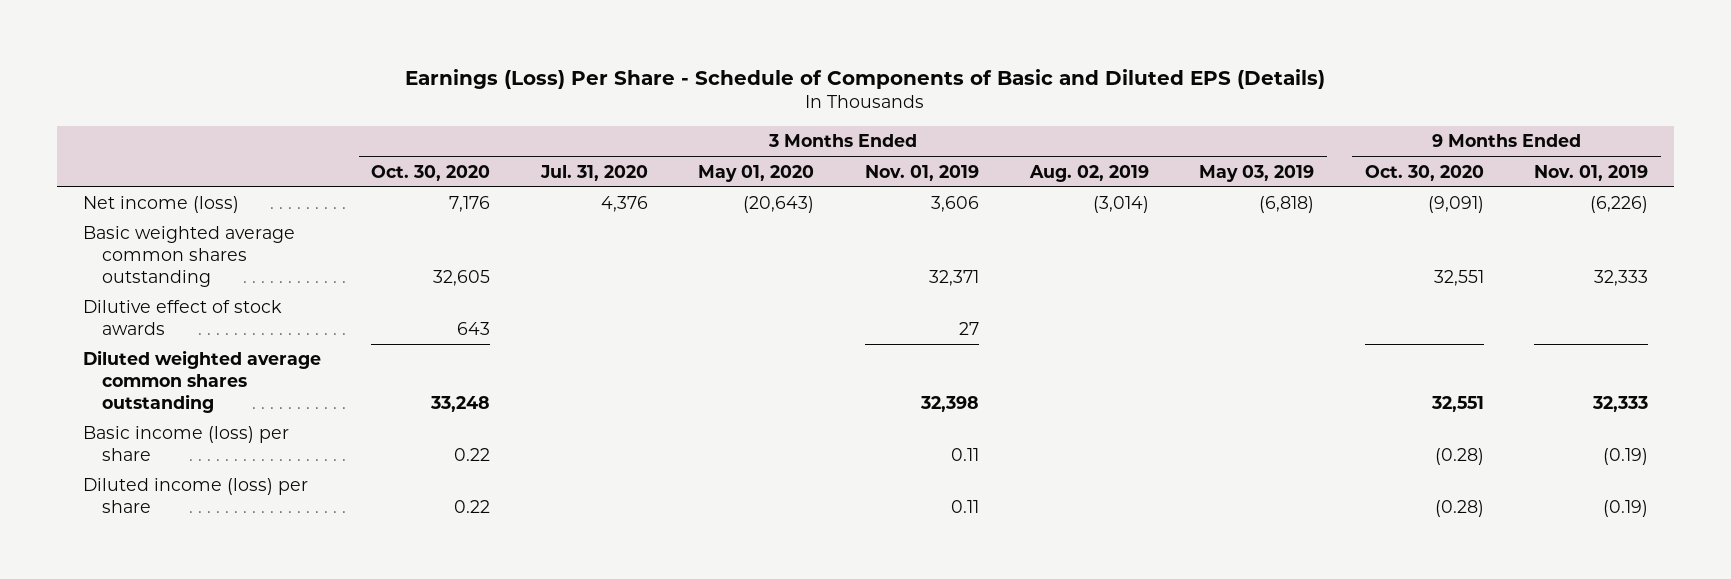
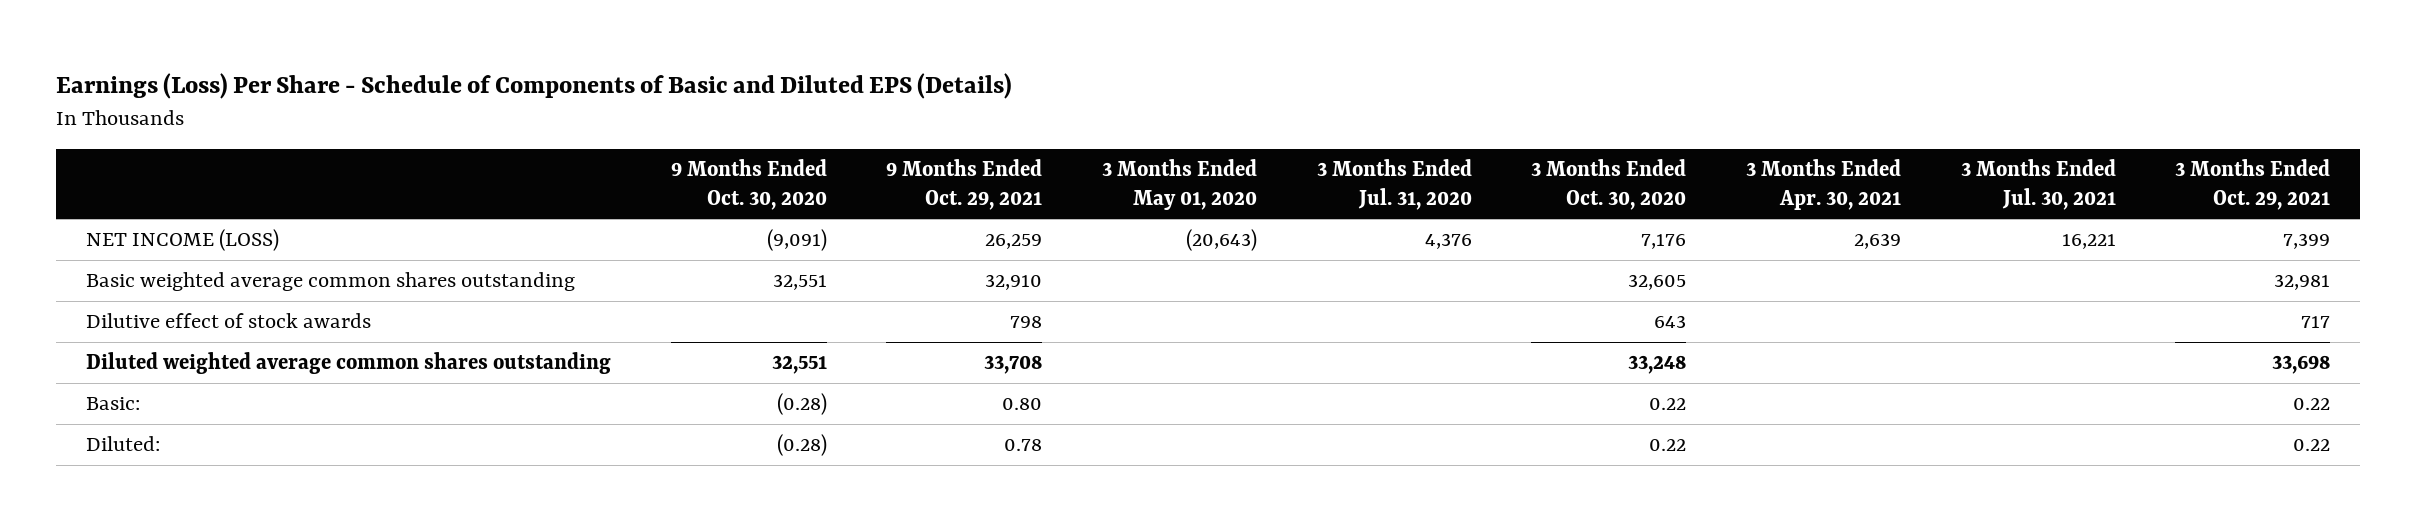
- | 3 Months Ended Oct. 30, 2020 | 3 Months Ended Jul. 31, 2020 | 3 Months Ended May 01, 2020 | 3 Months Ended Nov. 01, 2019 | 3 Months Ended Aug. 02, 2019 | 3 Months Ended May 03, 2019 | 9 Months Ended Oct. 30, 2020 | 9 Months Ended Nov. 01, 2019
+ | 9 Months Ended Oct. 30, 2020 | 9 Months Ended Oct. 29, 2021 | 3 Months Ended May 01, 2020 | 3 Months Ended Jul. 31, 2020 | 3 Months Ended Oct. 30, 2020 | 3 Months Ended Apr. 30, 2021 | 3 Months Ended Jul. 30, 2021 | 3 Months Ended Oct. 29, 2021
- Net income (loss) | 7,176 | 4,376 | (20,643) | 3,606 | (3,014) | (6,818) | (9,091) | (6,226)
+ NET INCOME (LOSS) | (9,091) | 26,259 | (20,643) | 4,376 | 7,176 | 2,639 | 16,221 | 7,399
- Basic income (loss) per share | 0.22 | | | 0.11 | | | (0.28) | (0.19)
- Diluted income (loss) per share | 0.22 | | | 0.11 | | | (0.28) | (0.19)
+ Basic: | (0.28) | 0.80 | | | 0.22 | | | 0.22
+ Diluted: | (0.28) | 0.78 | | | 0.22 | | | 0.22

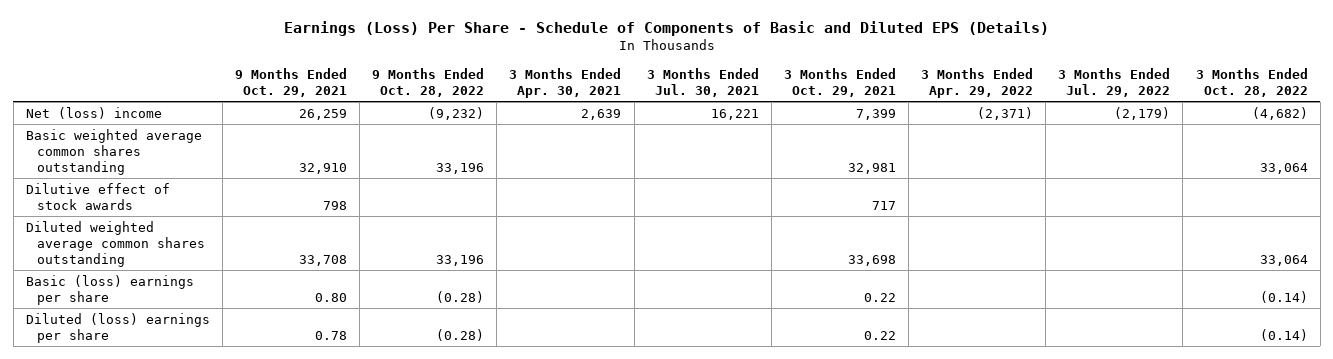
- | 9 Months Ended Oct. 30, 2020 | 9 Months Ended Oct. 29, 2021 | 3 Months Ended May 01, 2020 | 3 Months Ended Jul. 31, 2020 | 3 Months Ended Oct. 30, 2020 | 3 Months Ended Apr. 30, 2021 | 3 Months Ended Jul. 30, 2021 | 3 Months Ended Oct. 29, 2021
+ | 9 Months Ended Oct. 29, 2021 | 9 Months Ended Oct. 28, 2022 | 3 Months Ended Apr. 30, 2021 | 3 Months Ended Jul. 30, 2021 | 3 Months Ended Oct. 29, 2021 | 3 Months Ended Apr. 29, 2022 | 3 Months Ended Jul. 29, 2022 | 3 Months Ended Oct. 28, 2022
- NET INCOME (LOSS) | (9,091) | 26,259 | (20,643) | 4,376 | 7,176 | 2,639 | 16,221 | 7,399
+ Net (loss) income | 26,259 | (9,232) | 2,639 | 16,221 | 7,399 | (2,371) | (2,179) | (4,682)
- Basic: | (0.28) | 0.80 | | | 0.22 | | | 0.22
- Diluted: | (0.28) | 0.78 | | | 0.22 | | | 0.22
+ Basic (loss) earnings per share | 0.80 | (0.28) | | | 0.22 | | | (0.14)
+ Diluted (loss) earnings per share | 0.78 | (0.28) | | | 0.22 | | | (0.14)

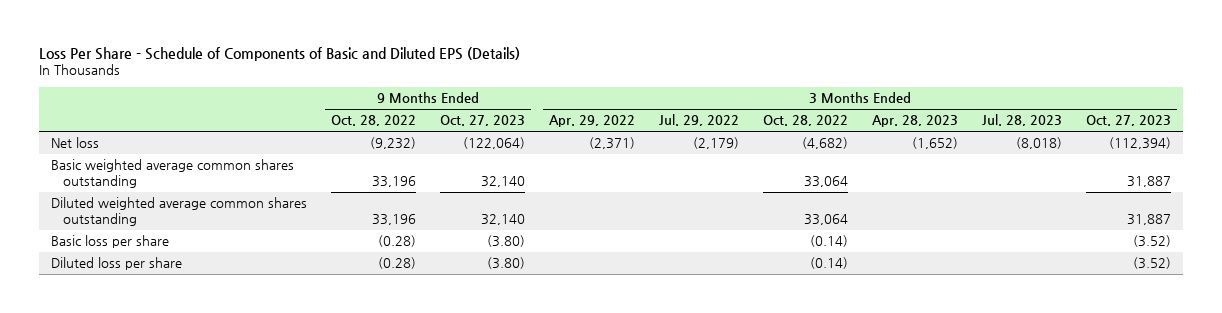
- Earnings (Loss) Per Share - Schedule of Components of Basic and Diluted EPS (Details)
+ Loss Per Share - Schedule of Components of Basic and Diluted EPS (Details)
- | 9 Months Ended Oct. 29, 2021 | 9 Months Ended Oct. 28, 2022 | 3 Months Ended Apr. 30, 2021 | 3 Months Ended Jul. 30, 2021 | 3 Months Ended Oct. 29, 2021 | 3 Months Ended Apr. 29, 2022 | 3 Months Ended Jul. 29, 2022 | 3 Months Ended Oct. 28, 2022
+ | 9 Months Ended Oct. 28, 2022 | 9 Months Ended Oct. 27, 2023 | 3 Months Ended Apr. 29, 2022 | 3 Months Ended Jul. 29, 2022 | 3 Months Ended Oct. 28, 2022 | 3 Months Ended Apr. 28, 2023 | 3 Months Ended Jul. 28, 2023 | 3 Months Ended Oct. 27, 2023
- Net (loss) income | 26,259 | (9,232) | 2,639 | 16,221 | 7,399 | (2,371) | (2,179) | (4,682)
+ Net loss | (9,232) | (122,064) | (2,371) | (2,179) | (4,682) | (1,652) | (8,018) | (112,394)
- Dilutive effect of stock awards | 798 | | | | 717 | | |
- Basic (loss) earnings per share | 0.80 | (0.28) | | | 0.22 | | | (0.14)
- Diluted (loss) earnings per share | 0.78 | (0.28) | | | 0.22 | | | (0.14)
+ Basic loss per share | (0.28) | (3.80) | | | (0.14) | | | (3.52)
+ Diluted loss per share | (0.28) | (3.80) | | | (0.14) | | | (3.52)

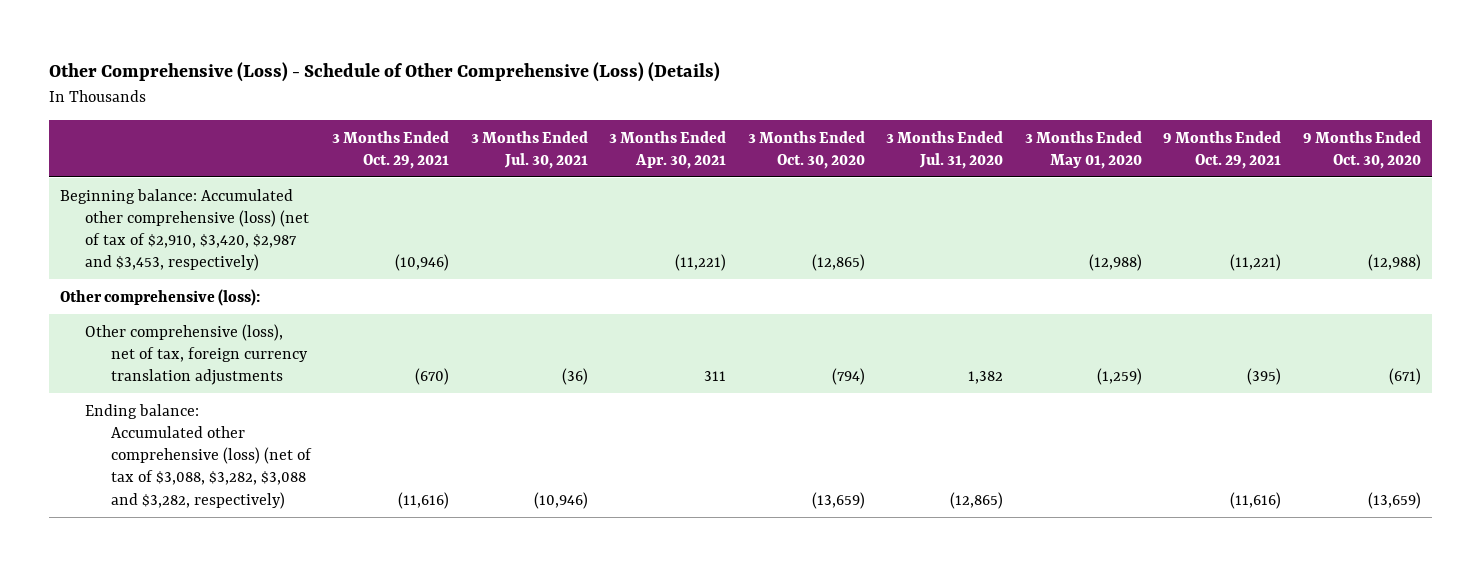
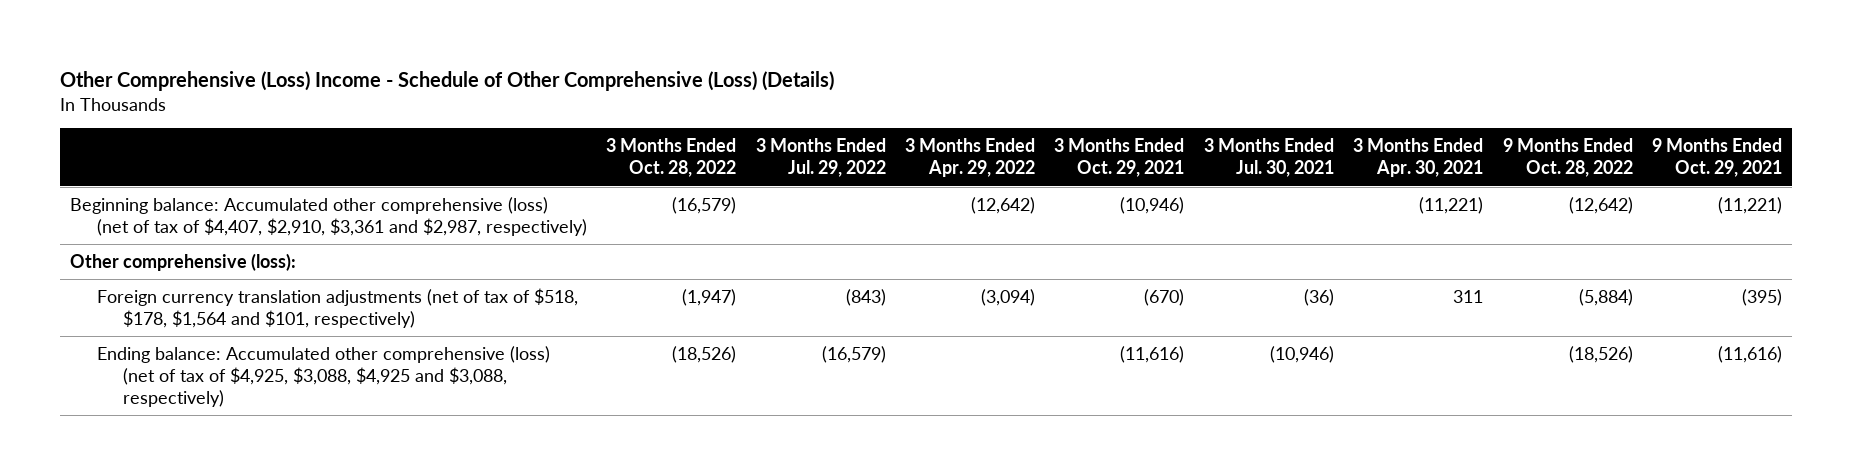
- Other Comprehensive (Loss) - Schedule of Other Comprehensive (Loss) (Details)
+ Other Comprehensive (Loss) Income - Schedule of Other Comprehensive (Loss) (Details)
- | 3 Months Ended Oct. 29, 2021 | 3 Months Ended Jul. 30, 2021 | 3 Months Ended Apr. 30, 2021 | 3 Months Ended Oct. 30, 2020 | 3 Months Ended Jul. 31, 2020 | 3 Months Ended May 01, 2020 | 9 Months Ended Oct. 29, 2021 | 9 Months Ended Oct. 30, 2020
+ | 3 Months Ended Oct. 28, 2022 | 3 Months Ended Jul. 29, 2022 | 3 Months Ended Apr. 29, 2022 | 3 Months Ended Oct. 29, 2021 | 3 Months Ended Jul. 30, 2021 | 3 Months Ended Apr. 30, 2021 | 9 Months Ended Oct. 28, 2022 | 9 Months Ended Oct. 29, 2021
- Beginning balance: Accumulated other comprehensive (loss) (net of tax of $2,910, $3,420, $2,987 and $3,453, respectively) | (10,946) | | (11,221) | (12,865) | | (12,988) | (11,221) | (12,988)
+ Beginning balance: Accumulated other comprehensive (loss) (net of tax of $4,407, $2,910, $3,361 and $2,987, respectively) | (16,579) | | (12,642) | (10,946) | | (11,221) | (12,642) | (11,221)
- Other comprehensive (loss), net of tax, foreign currency translation adjustments | (670) | (36) | 311 | (794) | 1,382 | (1,259) | (395) | (671)
- Ending balance: Accumulated other comprehensive (loss) (net of tax of $3,088, $3,282, $3,088 and $3,282, respectively) | (11,616) | (10,946) | | (13,659) | (12,865) | | (11,616) | (13,659)
+ Foreign currency translation adjustments (net of tax of $518, $178, $1,564 and $101, respectively) | (1,947) | (843) | (3,094) | (670) | (36) | 311 | (5,884) | (395)
+ Ending balance: Accumulated other comprehensive (loss) (net of tax of $4,925, $3,088, $4,925 and $3,088, respectively) | (18,526) | (16,579) | | (11,616) | (10,946) | | (18,526) | (11,616)

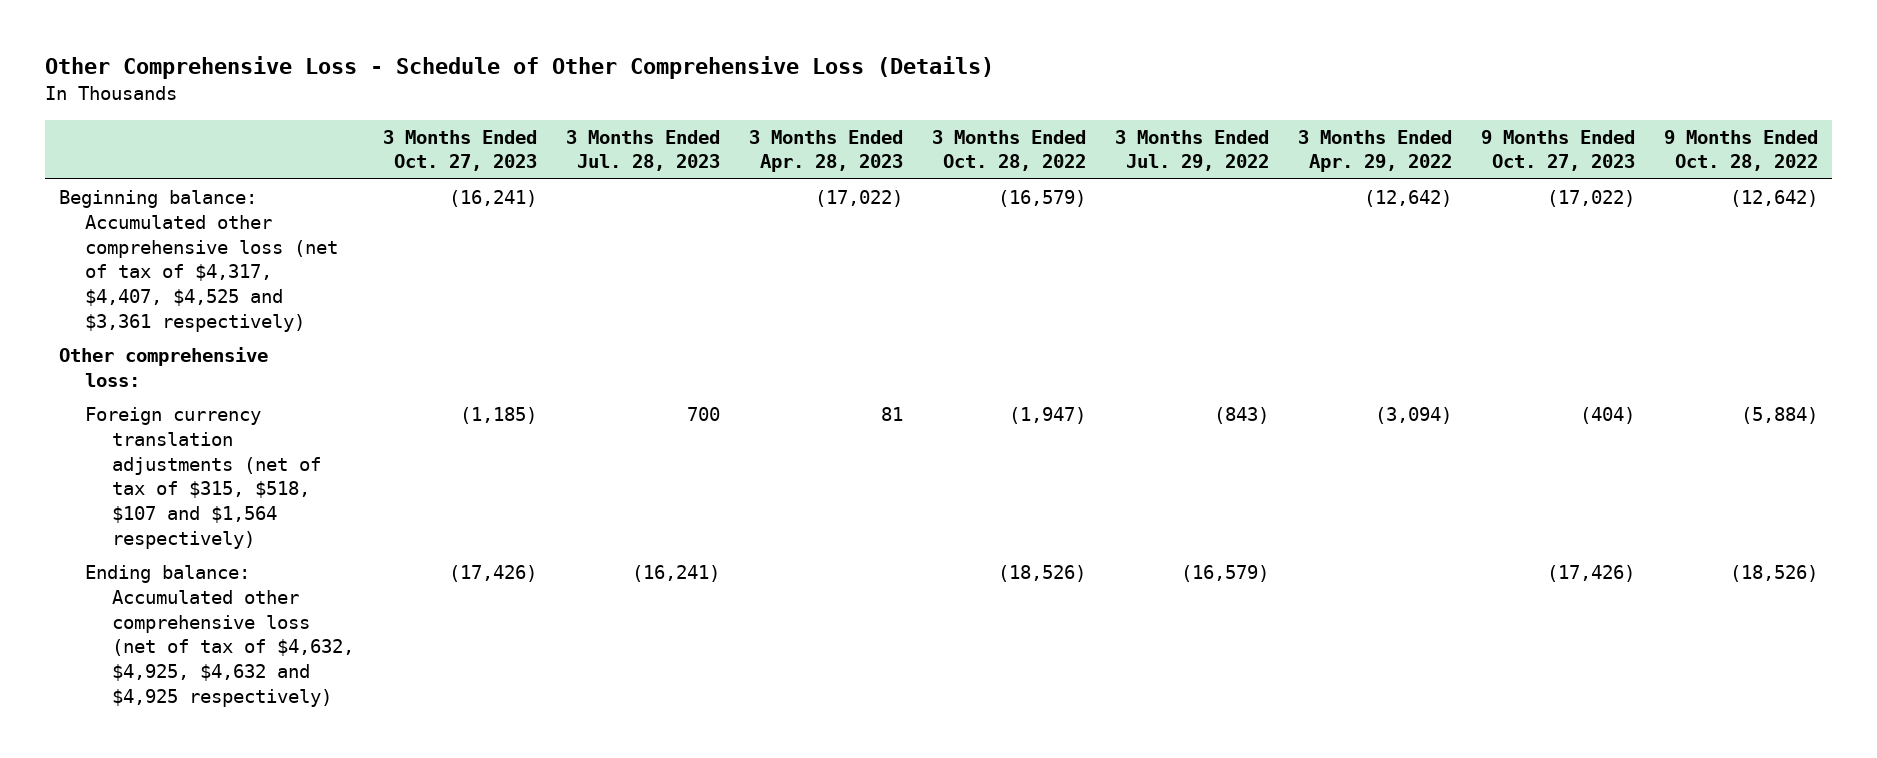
- Other Comprehensive (Loss) Income - Schedule of Other Comprehensive (Loss) (Details)
+ Other Comprehensive Loss - Schedule of Other Comprehensive Loss (Details)
- | 3 Months Ended Oct. 28, 2022 | 3 Months Ended Jul. 29, 2022 | 3 Months Ended Apr. 29, 2022 | 3 Months Ended Oct. 29, 2021 | 3 Months Ended Jul. 30, 2021 | 3 Months Ended Apr. 30, 2021 | 9 Months Ended Oct. 28, 2022 | 9 Months Ended Oct. 29, 2021
+ | 3 Months Ended Oct. 27, 2023 | 3 Months Ended Jul. 28, 2023 | 3 Months Ended Apr. 28, 2023 | 3 Months Ended Oct. 28, 2022 | 3 Months Ended Jul. 29, 2022 | 3 Months Ended Apr. 29, 2022 | 9 Months Ended Oct. 27, 2023 | 9 Months Ended Oct. 28, 2022
- Beginning balance: Accumulated other comprehensive (loss) (net of tax of $4,407, $2,910, $3,361 and $2,987, respectively) | (16,579) | | (12,642) | (10,946) | | (11,221) | (12,642) | (11,221)
- Other comprehensive (loss):
- Foreign currency translation adjustments (net of tax of $518, $178, $1,564 and $101, respectively) | (1,947) | (843) | (3,094) | (670) | (36) | 311 | (5,884) | (395)
- Ending balance: Accumulated other comprehensive (loss) (net of tax of $4,925, $3,088, $4,925 and $3,088, respectively) | (18,526) | (16,579) | | (11,616) | (10,946) | | (18,526) | (11,616)
+ Beginning balance: Accumulated other comprehensive loss (net of tax of $4,317, $4,407, $4,525 and $3,361 respectively) | (16,241) | | (17,022) | (16,579) | | (12,642) | (17,022) | (12,642)
+ Other comprehensive loss:
+ Foreign currency translation adjustments (net of tax of $315, $518, $107 and $1,564 respectively) | (1,185) | 700 | 81 | (1,947) | (843) | (3,094) | (404) | (5,884)
+ Ending balance: Accumulated other comprehensive loss (net of tax of $4,632, $4,925, $4,632 and $4,925 respectively) | (17,426) | (16,241) | | (18,526) | (16,579) | | (17,426) | (18,526)

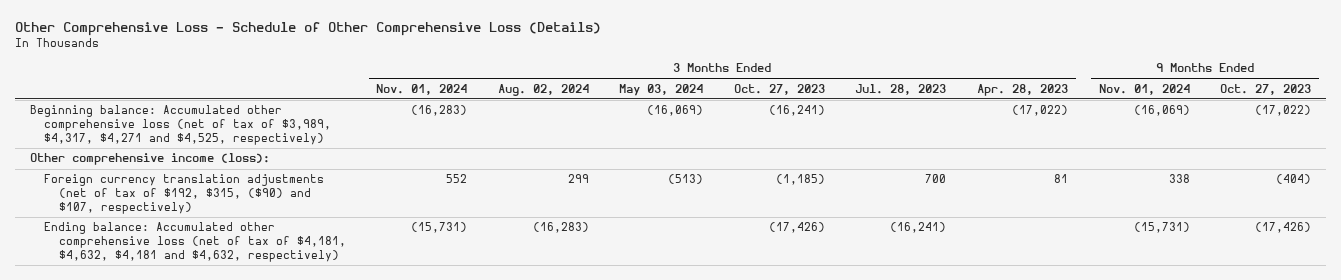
- | 3 Months Ended Oct. 27, 2023 | 3 Months Ended Jul. 28, 2023 | 3 Months Ended Apr. 28, 2023 | 3 Months Ended Oct. 28, 2022 | 3 Months Ended Jul. 29, 2022 | 3 Months Ended Apr. 29, 2022 | 9 Months Ended Oct. 27, 2023 | 9 Months Ended Oct. 28, 2022
+ | 3 Months Ended Nov. 01, 2024 | 3 Months Ended Aug. 02, 2024 | 3 Months Ended May 03, 2024 | 3 Months Ended Oct. 27, 2023 | 3 Months Ended Jul. 28, 2023 | 3 Months Ended Apr. 28, 2023 | 9 Months Ended Nov. 01, 2024 | 9 Months Ended Oct. 27, 2023
- Beginning balance: Accumulated other comprehensive loss (net of tax of $4,317, $4,407, $4,525 and $3,361 respectively) | (16,241) | | (17,022) | (16,579) | | (12,642) | (17,022) | (12,642)
- Other comprehensive loss:
- Foreign currency translation adjustments (net of tax of $315, $518, $107 and $1,564 respectively) | (1,185) | 700 | 81 | (1,947) | (843) | (3,094) | (404) | (5,884)
- Ending balance: Accumulated other comprehensive loss (net of tax of $4,632, $4,925, $4,632 and $4,925 respectively) | (17,426) | (16,241) | | (18,526) | (16,579) | | (17,426) | (18,526)
+ Beginning balance: Accumulated other comprehensive loss (net of tax of $3,989, $4,317, $4,271 and $4,525, respectively) | (16,283) | | (16,069) | (16,241) | | (17,022) | (16,069) | (17,022)
+ Other comprehensive income (loss):
+ Foreign currency translation adjustments (net of tax of $192, $315, ($90) and $107, respectively) | 552 | 299 | (513) | (1,185) | 700 | 81 | 338 | (404)
+ Ending balance: Accumulated other comprehensive loss (net of tax of $4,181, $4,632, $4,181 and $4,632, respectively) | (15,731) | (16,283) | | (17,426) | (16,241) | | (15,731) | (17,426)

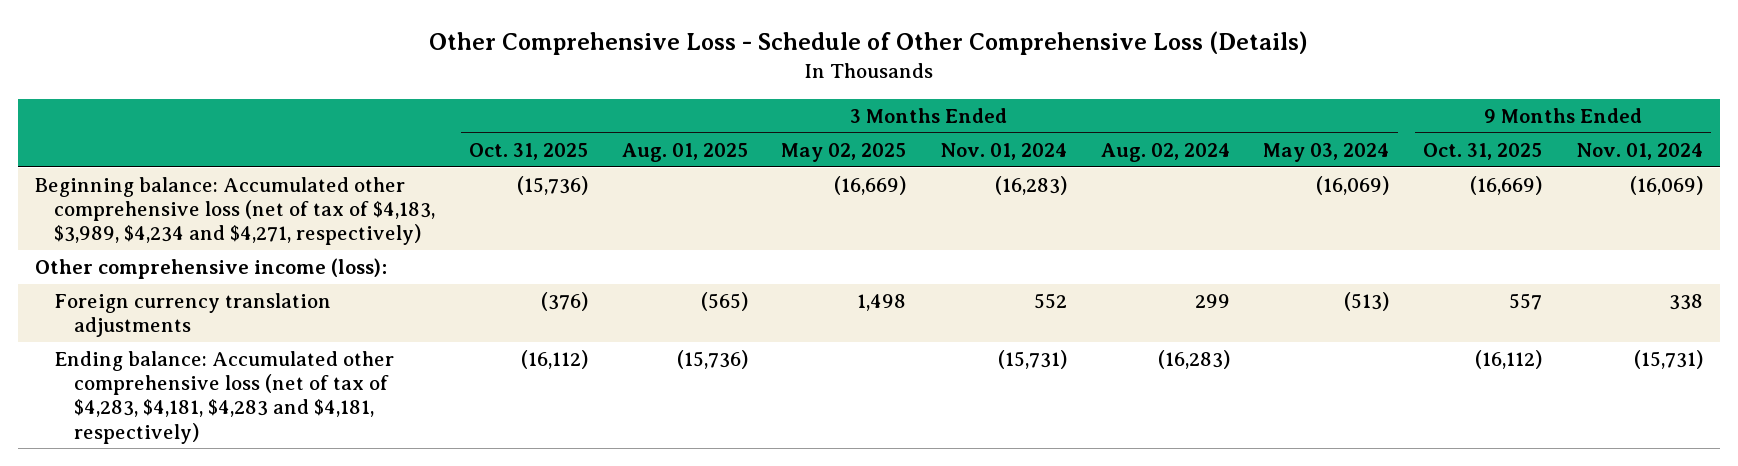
- | 3 Months Ended Nov. 01, 2024 | 3 Months Ended Aug. 02, 2024 | 3 Months Ended May 03, 2024 | 3 Months Ended Oct. 27, 2023 | 3 Months Ended Jul. 28, 2023 | 3 Months Ended Apr. 28, 2023 | 9 Months Ended Nov. 01, 2024 | 9 Months Ended Oct. 27, 2023
+ | 3 Months Ended Oct. 31, 2025 | 3 Months Ended Aug. 01, 2025 | 3 Months Ended May 02, 2025 | 3 Months Ended Nov. 01, 2024 | 3 Months Ended Aug. 02, 2024 | 3 Months Ended May 03, 2024 | 9 Months Ended Oct. 31, 2025 | 9 Months Ended Nov. 01, 2024
- Beginning balance: Accumulated other comprehensive loss (net of tax of $3,989, $4,317, $4,271 and $4,525, respectively) | (16,283) | | (16,069) | (16,241) | | (17,022) | (16,069) | (17,022)
+ Beginning balance: Accumulated other comprehensive loss (net of tax of $4,183, $3,989, $4,234 and $4,271, respectively) | (15,736) | | (16,669) | (16,283) | | (16,069) | (16,669) | (16,069)
- Foreign currency translation adjustments (net of tax of $192, $315, ($90) and $107, respectively) | 552 | 299 | (513) | (1,185) | 700 | 81 | 338 | (404)
- Ending balance: Accumulated other comprehensive loss (net of tax of $4,181, $4,632, $4,181 and $4,632, respectively) | (15,731) | (16,283) | | (17,426) | (16,241) | | (15,731) | (17,426)
+ Foreign currency translation adjustments | (376) | (565) | 1,498 | 552 | 299 | (513) | 557 | 338
+ Ending balance: Accumulated other comprehensive loss (net of tax of $4,283, $4,181, $4,283 and $4,181, respectively) | (16,112) | (15,736) | | (15,731) | (16,283) | | (16,112) | (15,731)

